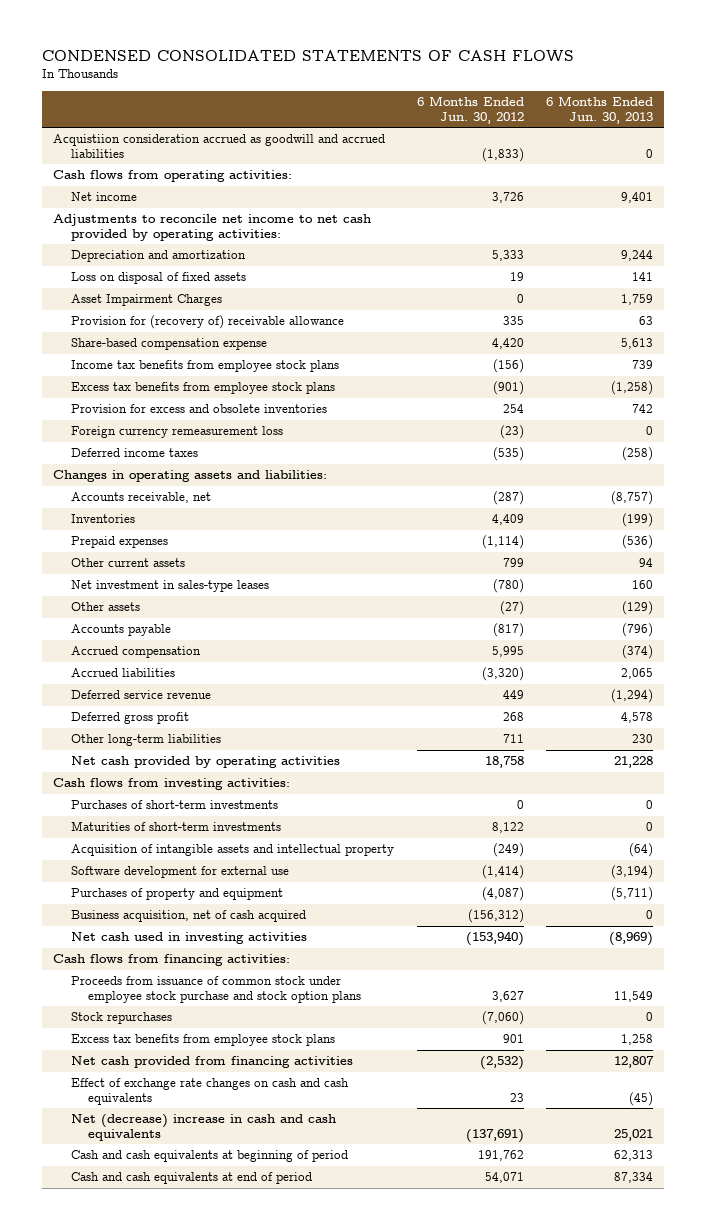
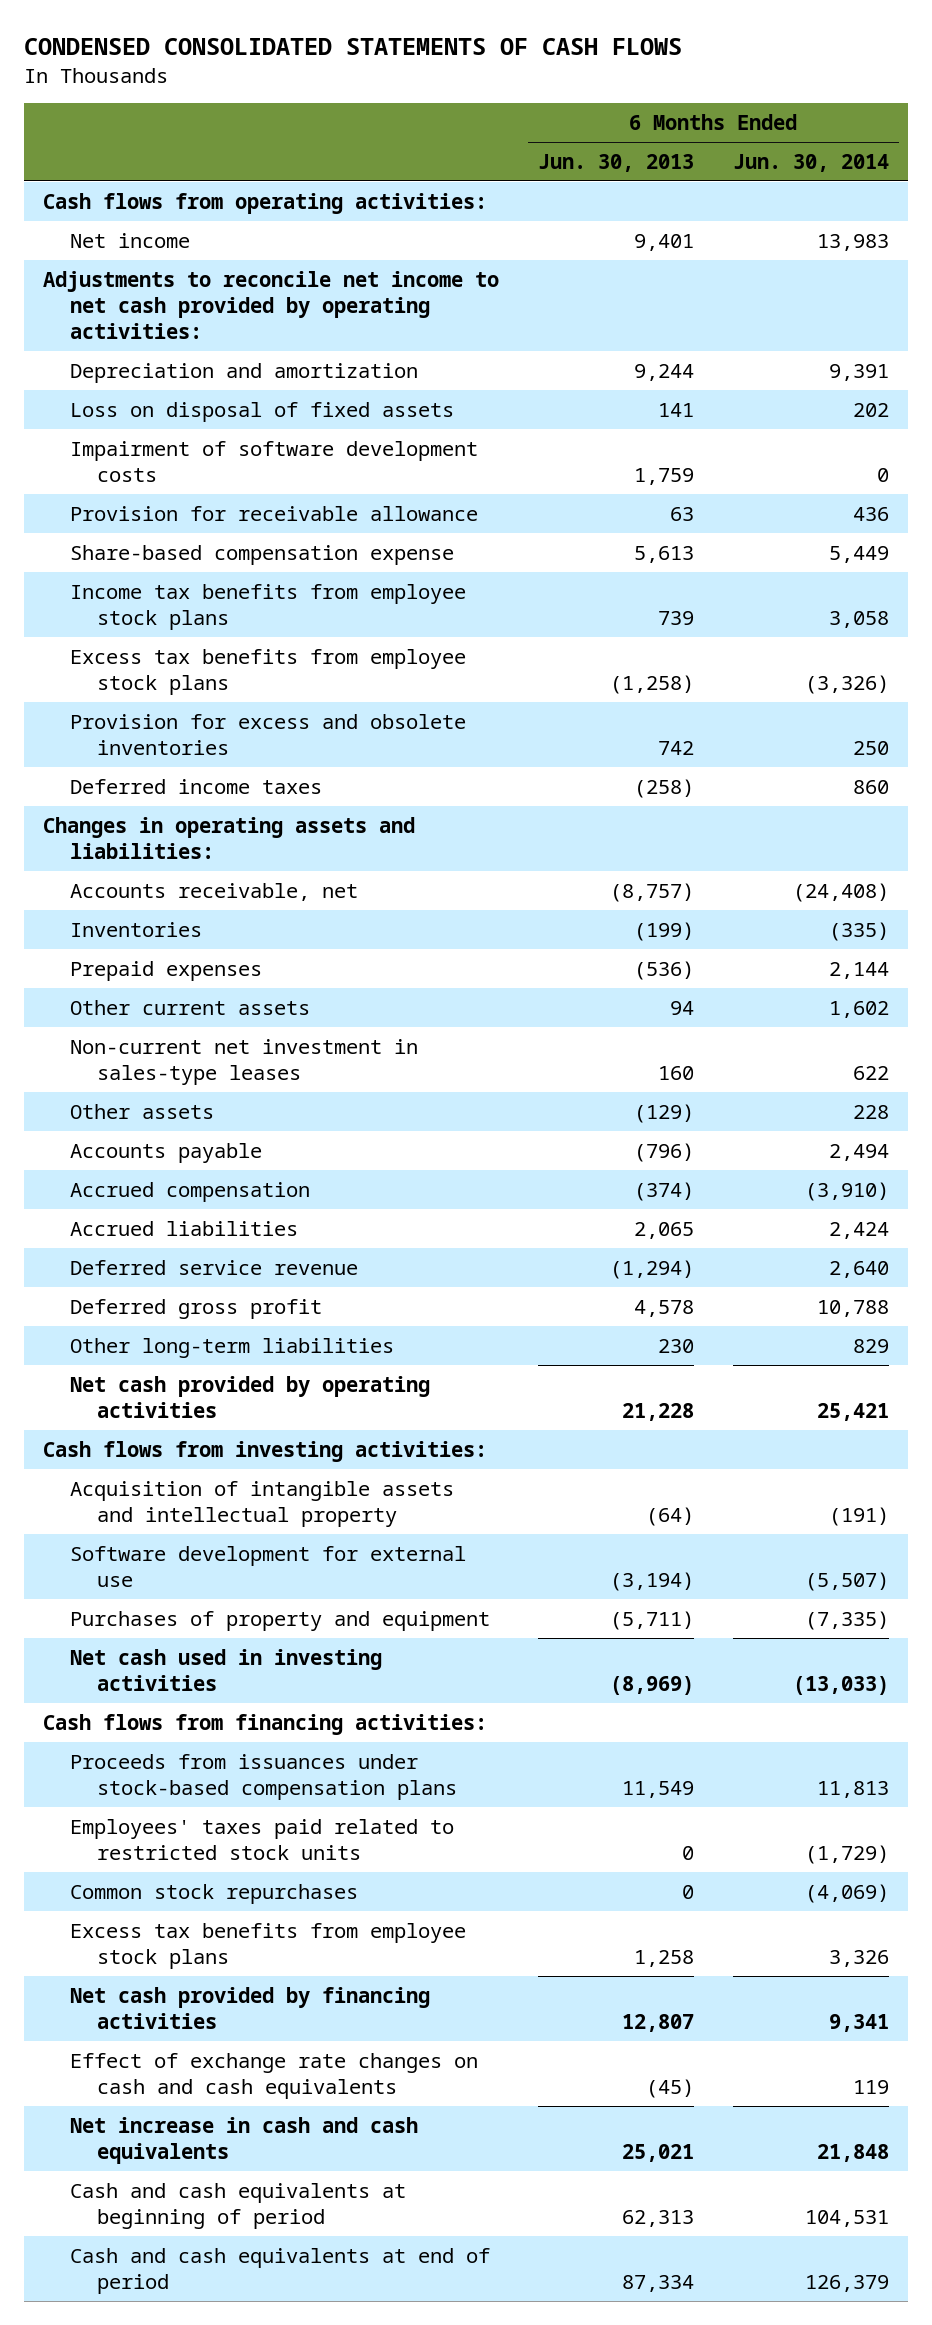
- | 6 Months Ended Jun. 30, 2012 | 6 Months Ended Jun. 30, 2013
+ | 6 Months Ended Jun. 30, 2013 | 6 Months Ended Jun. 30, 2014
- Acquistiion consideration accrued as goodwill and accrued liabilities | (1,833) | 0
- Asset Impairment Charges | 0 | 1,759
- Provision for (recovery of) receivable allowance | 335 | 63
+ Impairment of software development costs | 1,759 | 0
+ Provision for receivable allowance | 63 | 436
- Foreign currency remeasurement loss | (23) | 0
- Net investment in sales-type leases | (780) | 160
+ Non-current net investment in sales-type leases | 160 | 622
- Purchases of short-term investments | 0 | 0
- Maturities of short-term investments | 8,122 | 0
- Business acquisition, net of cash acquired | (156,312) | 0
- Proceeds from issuance of common stock under employee stock purchase and stock option plans | 3,627 | 11,549
- Stock repurchases | (7,060) | 0
+ Proceeds from issuances under stock-based compensation plans | 11,549 | 11,813
+ Employees' taxes paid related to restricted stock units | 0 | (1,729)
+ Common stock repurchases | 0 | (4,069)
- Net cash provided from financing activities | (2,532) | 12,807
+ Net cash provided by financing activities | 12,807 | 9,341
- Net (decrease) increase in cash and cash equivalents | (137,691) | 25,021
+ Net increase in cash and cash equivalents | 25,021 | 21,848

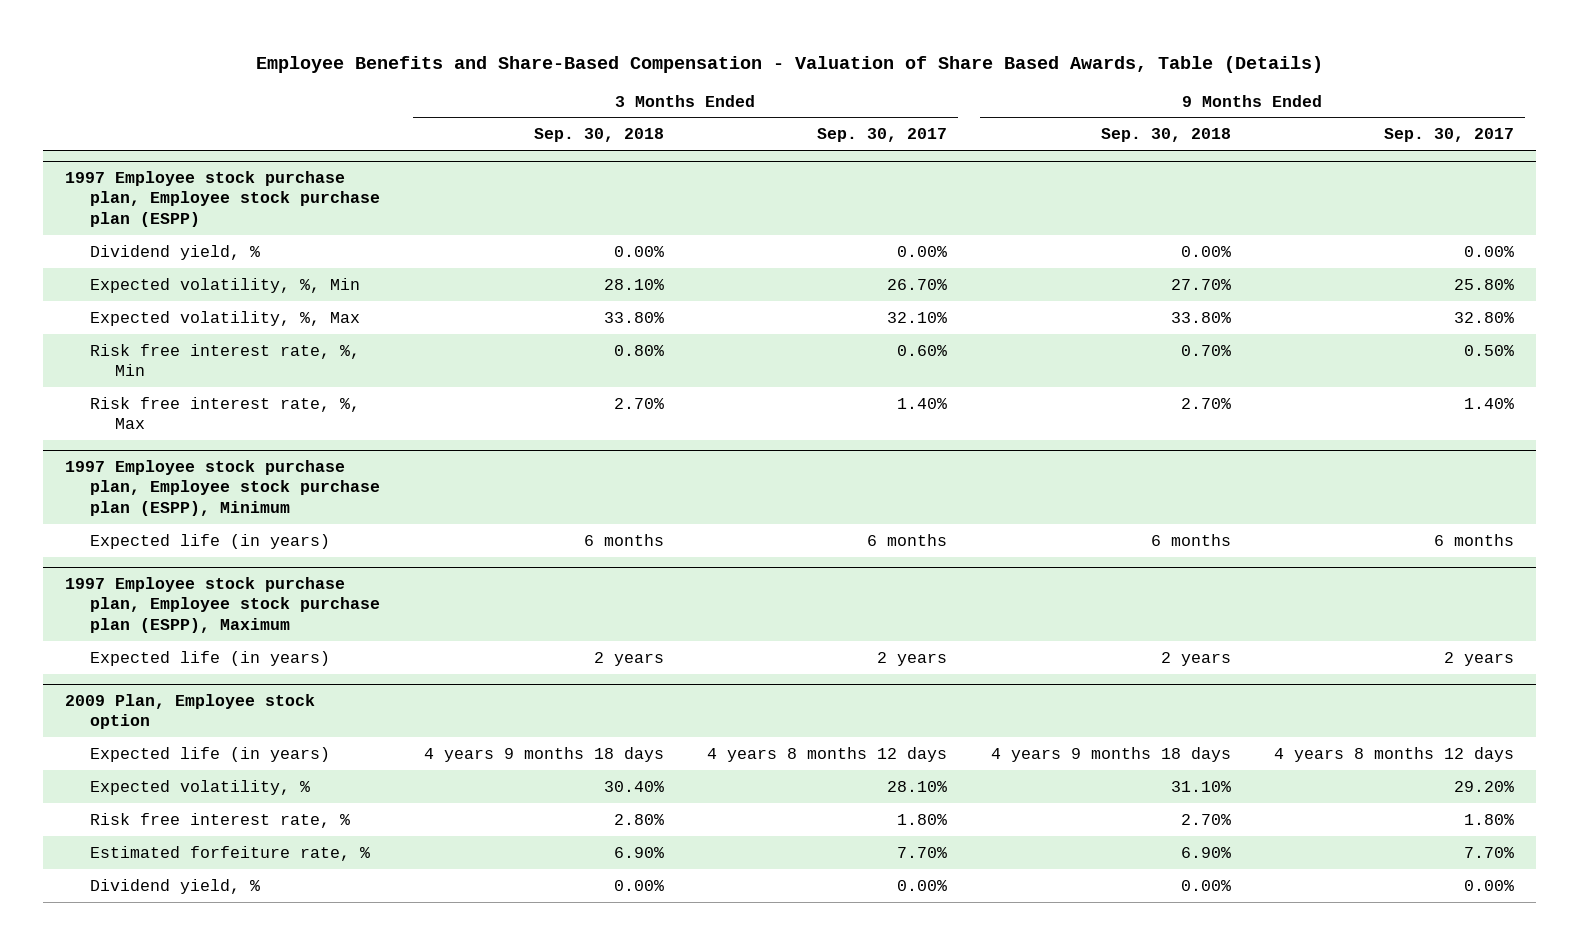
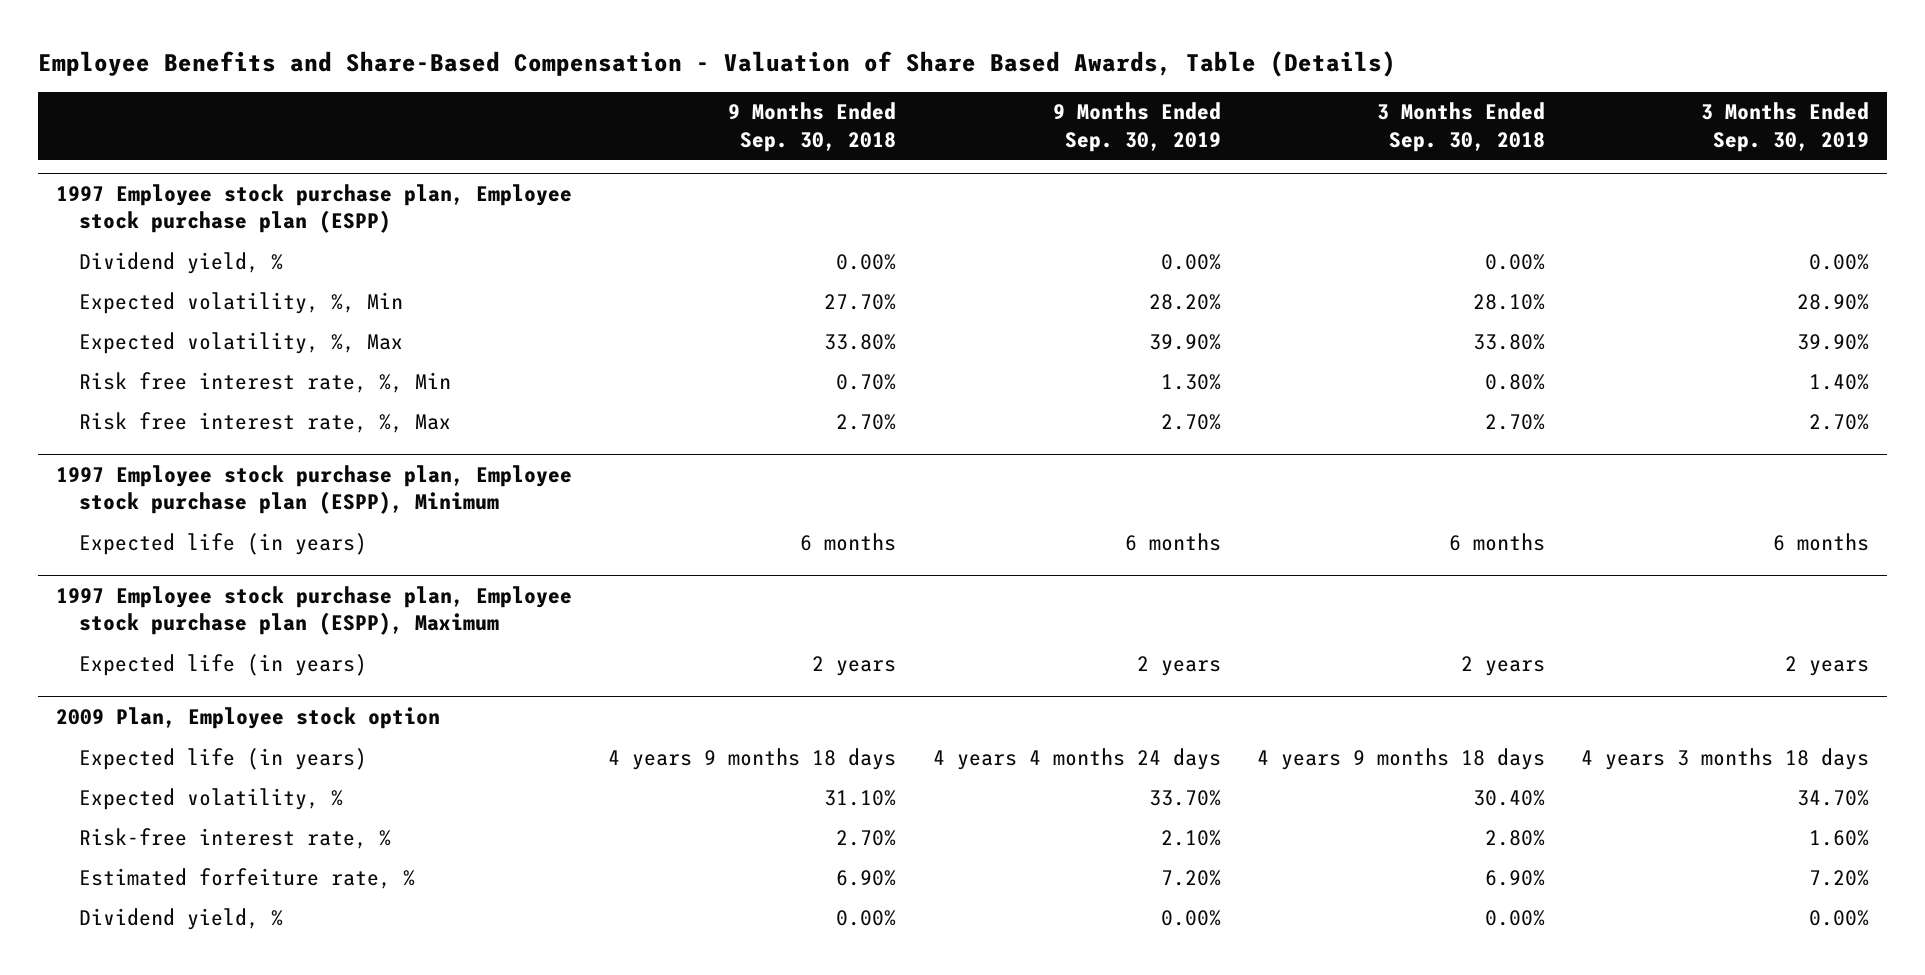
- | 3 Months Ended Sep. 30, 2018 | 3 Months Ended Sep. 30, 2017 | 9 Months Ended Sep. 30, 2018 | 9 Months Ended Sep. 30, 2017
+ | 9 Months Ended Sep. 30, 2018 | 9 Months Ended Sep. 30, 2019 | 3 Months Ended Sep. 30, 2018 | 3 Months Ended Sep. 30, 2019
@ 2009 Plan, Employee stock option
- Risk free interest rate, % | 2.80% | 1.80% | 2.70% | 1.80%
+ Risk-free interest rate, % | 2.70% | 2.10% | 2.80% | 1.60%

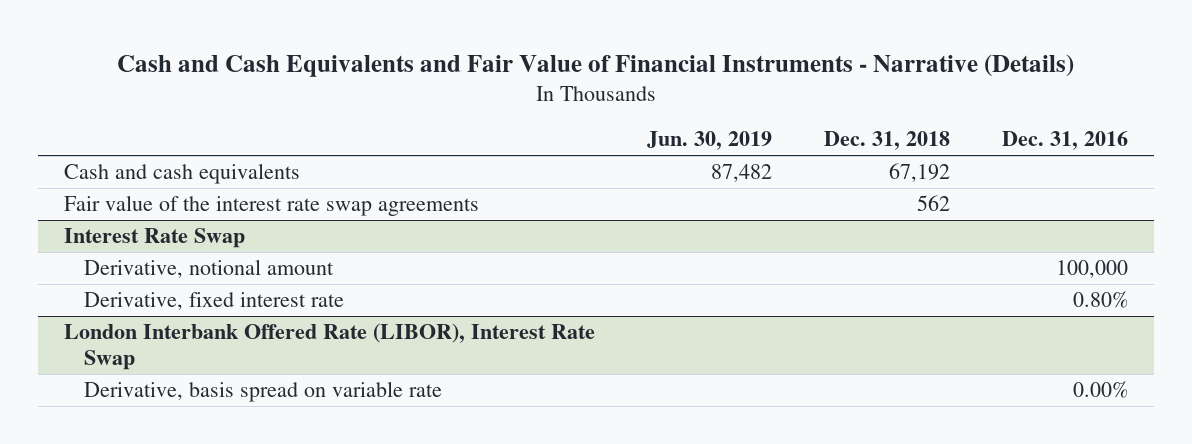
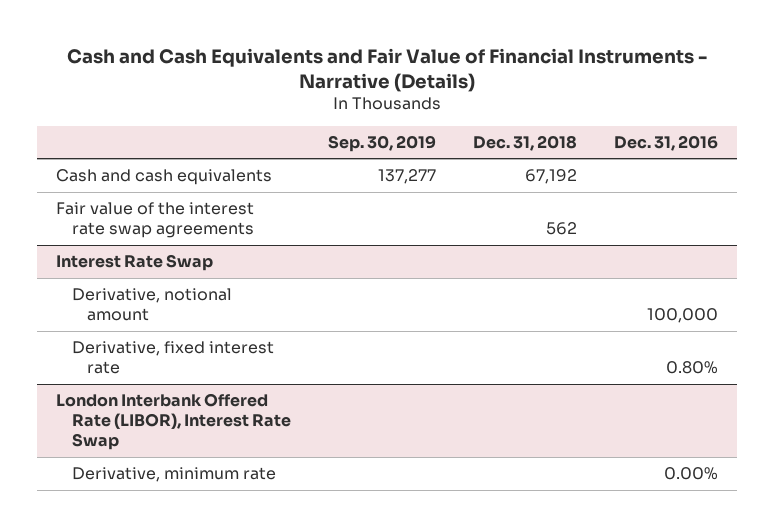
- | Jun. 30, 2019 | Dec. 31, 2018 | Dec. 31, 2016
+ | Sep. 30, 2019 | Dec. 31, 2018 | Dec. 31, 2016
@ London Interbank Offered Rate (LIBOR), Interest Rate Swap
- Derivative, basis spread on variable rate | | | 0.00%
+ Derivative, minimum rate | | | 0.00%

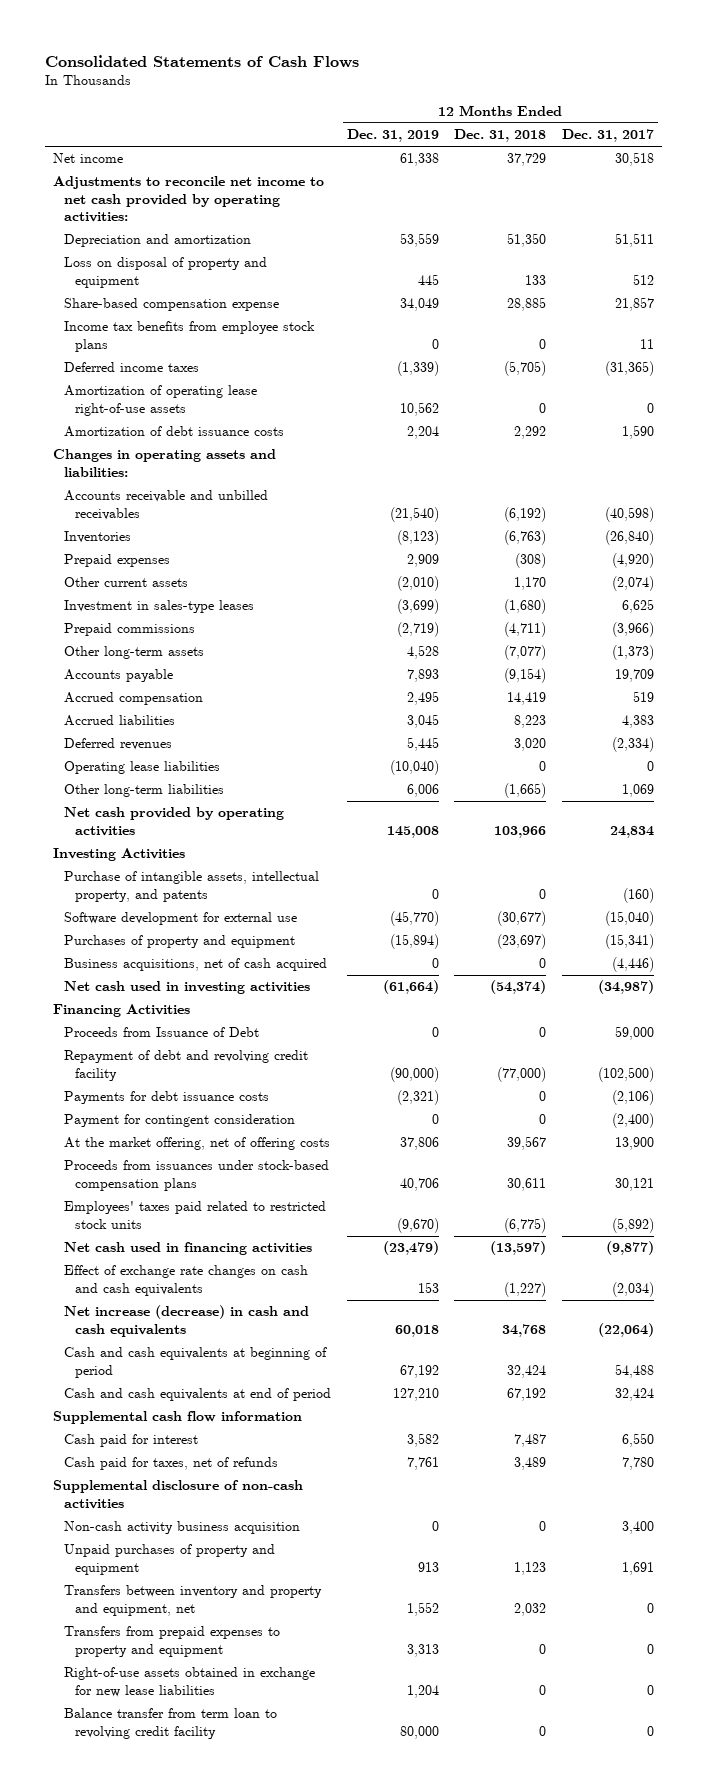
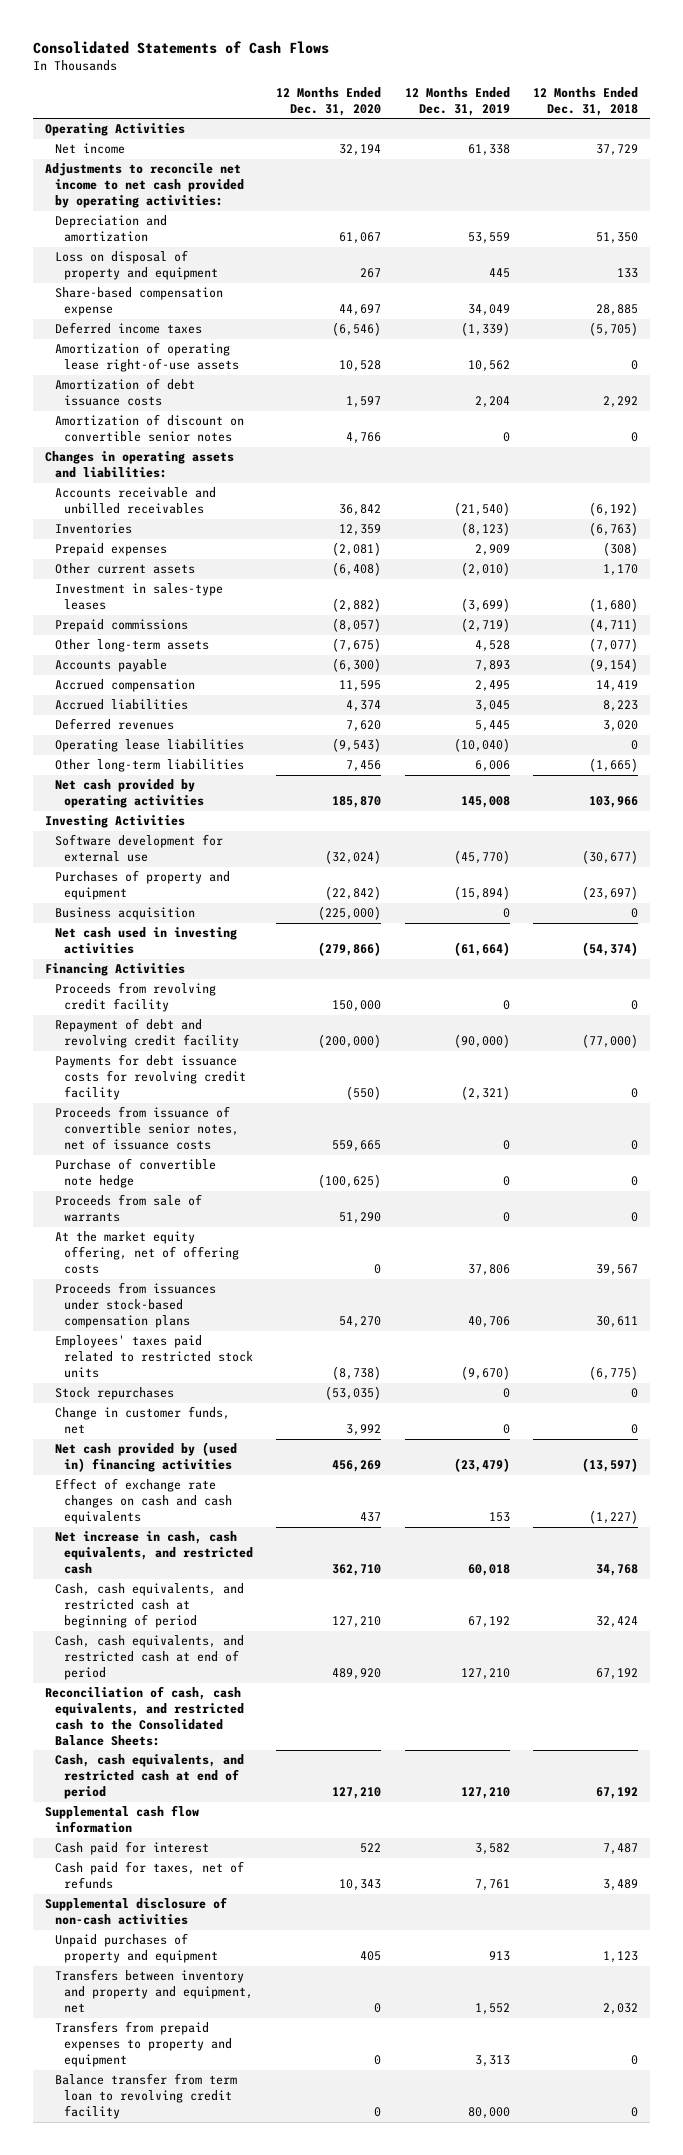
- | 12 Months Ended Dec. 31, 2019 | 12 Months Ended Dec. 31, 2018 | 12 Months Ended Dec. 31, 2017
+ | 12 Months Ended Dec. 31, 2020 | 12 Months Ended Dec. 31, 2019 | 12 Months Ended Dec. 31, 2018
+ Operating Activities
- Income tax benefits from employee stock plans | 0 | 0 | 11
+ Amortization of discount on convertible senior notes | 4,766 | 0 | 0
- Purchase of intangible assets, intellectual property, and patents | 0 | 0 | (160)
- Business acquisitions, net of cash acquired | 0 | 0 | (4,446)
+ Business acquisition | (225,000) | 0 | 0
- Proceeds from Issuance of Debt | 0 | 0 | 59,000
+ Proceeds from revolving credit facility | 150,000 | 0 | 0
- Payments for debt issuance costs | (2,321) | 0 | (2,106)
- Payment for contingent consideration | 0 | 0 | (2,400)
- At the market offering, net of offering costs | 37,806 | 39,567 | 13,900
+ Payments for debt issuance costs for revolving credit facility | (550) | (2,321) | 0
+ Proceeds from issuance of convertible senior notes, net of issuance costs | 559,665 | 0 | 0
+ Purchase of convertible note hedge | (100,625) | 0 | 0
+ Proceeds from sale of warrants | 51,290 | 0 | 0
+ At the market equity offering, net of offering costs | 0 | 37,806 | 39,567
- Net cash used in financing activities | (23,479) | (13,597) | (9,877)
+ Stock repurchases | (53,035) | 0 | 0
+ Change in customer funds, net | 3,992 | 0 | 0
+ Net cash provided by (used in) financing activities | 456,269 | (23,479) | (13,597)
- Net increase (decrease) in cash and cash equivalents | 60,018 | 34,768 | (22,064)
- Cash and cash equivalents at beginning of period | 67,192 | 32,424 | 54,488
- Cash and cash equivalents at end of period | 127,210 | 67,192 | 32,424
+ Net increase in cash, cash equivalents, and restricted cash | 362,710 | 60,018 | 34,768
+ Cash, cash equivalents, and restricted cash at beginning of period | 127,210 | 67,192 | 32,424
+ Cash, cash equivalents, and restricted cash at end of period | 489,920 | 127,210 | 67,192
+ Reconciliation of cash, cash equivalents, and restricted cash to the Consolidated Balance Sheets:
+ Cash, cash equivalents, and restricted cash at end of period | 127,210 | 127,210 | 67,192
- Non-cash activity business acquisition | 0 | 0 | 3,400
- Right-of-use assets obtained in exchange for new lease liabilities | 1,204 | 0 | 0

